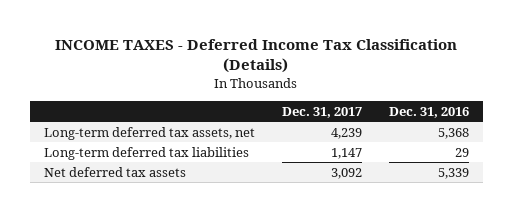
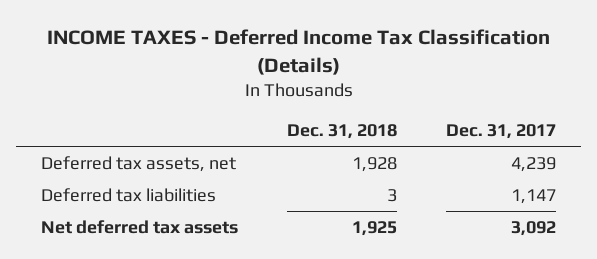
- | Dec. 31, 2017 | Dec. 31, 2016
+ | Dec. 31, 2018 | Dec. 31, 2017
- Long-term deferred tax assets, net | 4,239 | 5,368
- Long-term deferred tax liabilities | 1,147 | 29
+ Deferred tax assets, net | 1,928 | 4,239
+ Deferred tax liabilities | 3 | 1,147

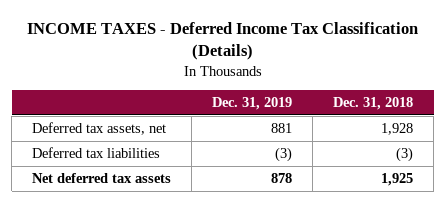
- | Dec. 31, 2018 | Dec. 31, 2017
+ | Dec. 31, 2019 | Dec. 31, 2018
- Deferred tax liabilities | 3 | 1,147
+ Deferred tax liabilities | (3) | (3)

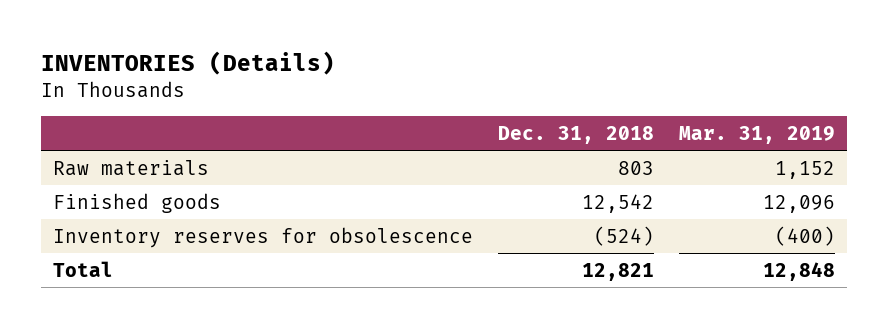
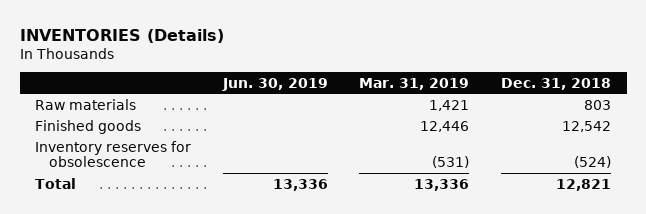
- | Dec. 31, 2018 | Mar. 31, 2019
+ | Jun. 30, 2019 | Mar. 31, 2019 | Dec. 31, 2018
- Raw materials | 803 | 1,152
- Finished goods | 12,542 | 12,096
- Inventory reserves for obsolescence | (524) | (400)
- Total | 12,821 | 12,848
+ Raw materials | | 1,421 | 803
+ Finished goods | | 12,446 | 12,542
+ Inventory reserves for obsolescence | | (531) | (524)
+ Total | 13,336 | 13,336 | 12,821

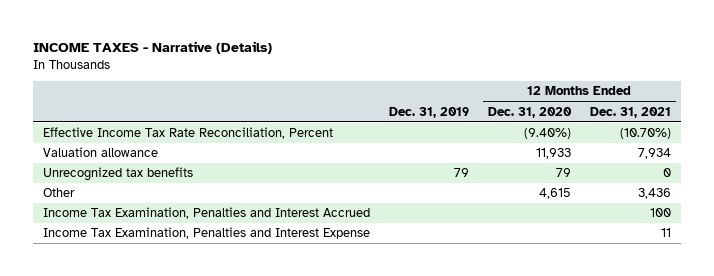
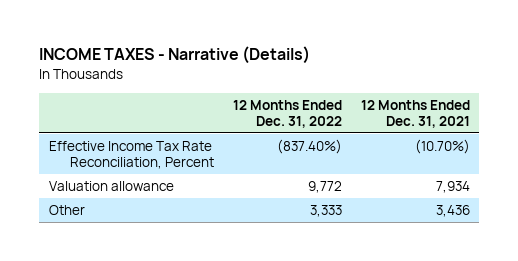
- | Dec. 31, 2019 | 12 Months Ended Dec. 31, 2020 | 12 Months Ended Dec. 31, 2021
+ | 12 Months Ended Dec. 31, 2022 | 12 Months Ended Dec. 31, 2021
- Unrecognized tax benefits | 79 | 79 | 0
- Income Tax Examination, Penalties and Interest Accrued | | | 100
- Income Tax Examination, Penalties and Interest Expense | | | 11

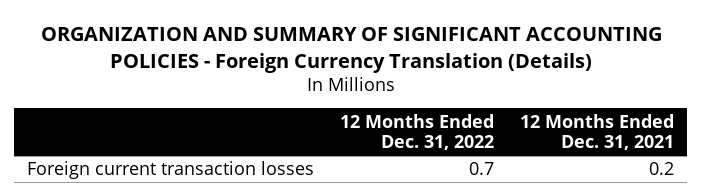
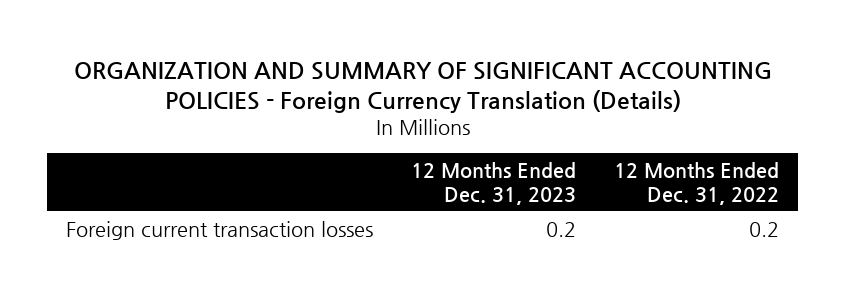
- | 12 Months Ended Dec. 31, 2022 | 12 Months Ended Dec. 31, 2021
+ | 12 Months Ended Dec. 31, 2023 | 12 Months Ended Dec. 31, 2022
- Foreign current transaction losses | 0.7 | 0.2
+ Foreign current transaction losses | 0.2 | 0.2

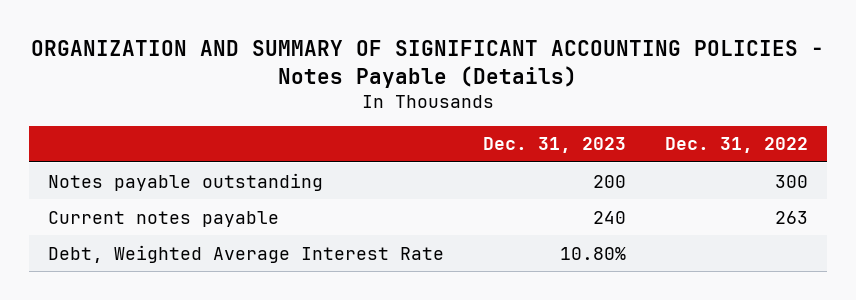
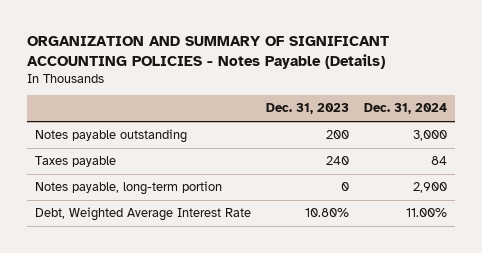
- | Dec. 31, 2023 | Dec. 31, 2022
+ | Dec. 31, 2023 | Dec. 31, 2024
- Current notes payable | 240 | 263
+ Taxes payable | 240 | 84
+ Notes payable, long-term portion | 0 | 2,900

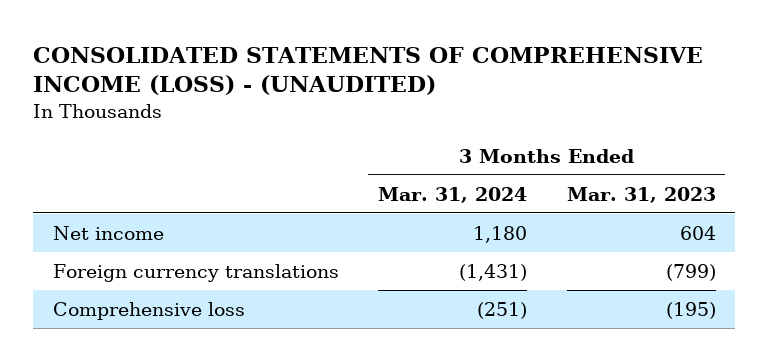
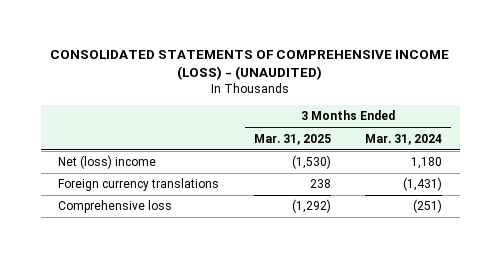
- | 3 Months Ended Mar. 31, 2024 | 3 Months Ended Mar. 31, 2023
+ | 3 Months Ended Mar. 31, 2025 | 3 Months Ended Mar. 31, 2024
- Net income | 1,180 | 604
+ Net (loss) income | (1,530) | 1,180

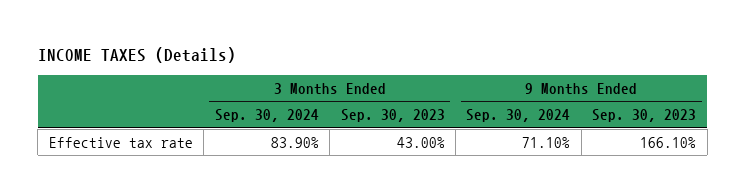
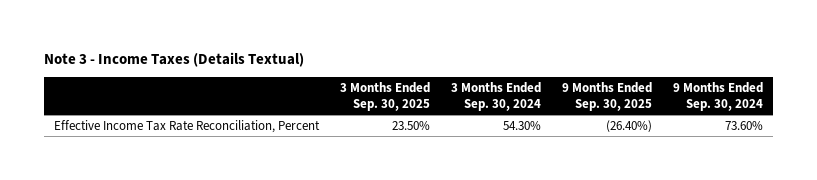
- INCOME TAXES (Details)
+ Note 3 - Income Taxes (Details Textual)
- | 3 Months Ended Sep. 30, 2024 | 3 Months Ended Sep. 30, 2023 | 9 Months Ended Sep. 30, 2024 | 9 Months Ended Sep. 30, 2023
+ | 3 Months Ended Sep. 30, 2025 | 3 Months Ended Sep. 30, 2024 | 9 Months Ended Sep. 30, 2025 | 9 Months Ended Sep. 30, 2024
- Effective tax rate | 83.90% | 43.00% | 71.10% | 166.10%
+ Effective Income Tax Rate Reconciliation, Percent | 23.50% | 54.30% | (26.40%) | 73.60%

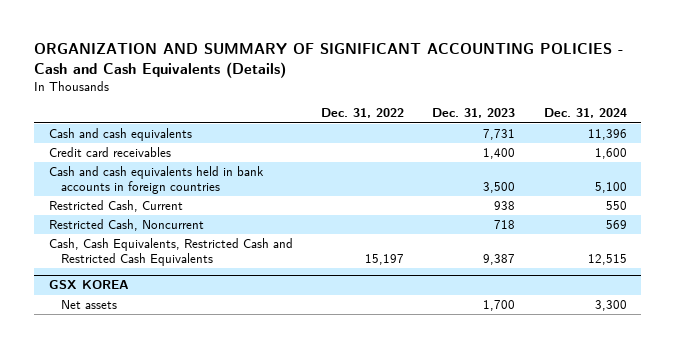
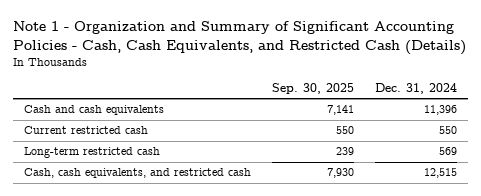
- ORGANIZATION AND SUMMARY OF SIGNIFICANT ACCOUNTING POLICIES - Cash and Cash Equivalents (Details)
+ Note 1 - Organization and Summary of Significant Accounting Policies - Cash, Cash Equivalents, and Restricted Cash (Details)
- | Dec. 31, 2022 | Dec. 31, 2023 | Dec. 31, 2024
+ | Sep. 30, 2025 | Dec. 31, 2024
- Credit card receivables | | 1,400 | 1,600
- Cash and cash equivalents held in bank accounts in foreign countries | | 3,500 | 5,100
- Restricted Cash, Current | | 938 | 550
- Restricted Cash, Noncurrent | | 718 | 569
- Cash, Cash Equivalents, Restricted Cash and Restricted Cash Equivalents | 15,197 | 9,387 | 12,515
- GSX KOREA
- Net assets | | 1,700 | 3,300
+ Current restricted cash | 550 | 550
+ Long-term restricted cash | 239 | 569
+ Cash, cash equivalents, and restricted cash | 7,930 | 12,515

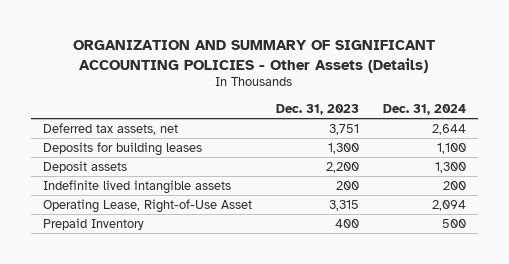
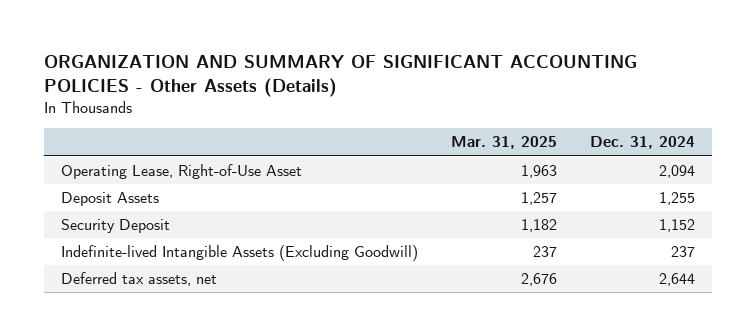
- | Dec. 31, 2023 | Dec. 31, 2024
+ | Mar. 31, 2025 | Dec. 31, 2024
- Deposits for building leases | 1,300 | 1,100
- Deposit assets | 2,200 | 1,300
- Indefinite lived intangible assets | 200 | 200
- Prepaid Inventory | 400 | 500
+ Deposit Assets | 1,257 | 1,255
+ Security Deposit | 1,182 | 1,152
+ Indefinite-lived Intangible Assets (Excluding Goodwill) | 237 | 237
moved down: Deferred tax assets, net | 2,676 | 2,644

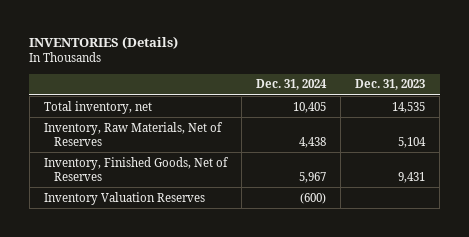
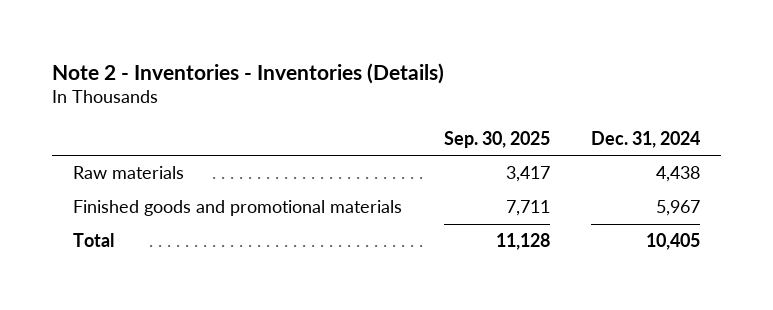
- INVENTORIES (Details)
+ Note 2 - Inventories - Inventories (Details)
- | Dec. 31, 2024 | Dec. 31, 2023
+ | Sep. 30, 2025 | Dec. 31, 2024
- Total inventory, net | 10,405 | 14,535
- Inventory, Raw Materials, Net of Reserves | 4,438 | 5,104
- Inventory, Finished Goods, Net of Reserves | 5,967 | 9,431
- Inventory Valuation Reserves | (600) |
+ Raw materials | 3,417 | 4,438
+ Finished goods and promotional materials | 7,711 | 5,967
+ Total | 11,128 | 10,405

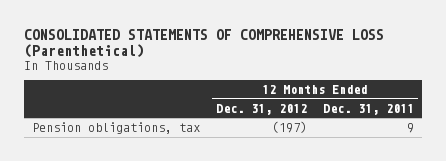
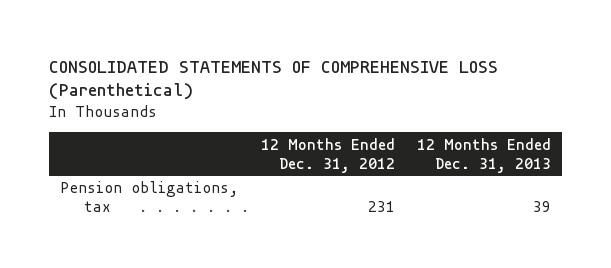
- | 12 Months Ended Dec. 31, 2012 | 12 Months Ended Dec. 31, 2011
+ | 12 Months Ended Dec. 31, 2012 | 12 Months Ended Dec. 31, 2013
- Pension obligations, tax | (197) | 9
+ Pension obligations, tax | 231 | 39

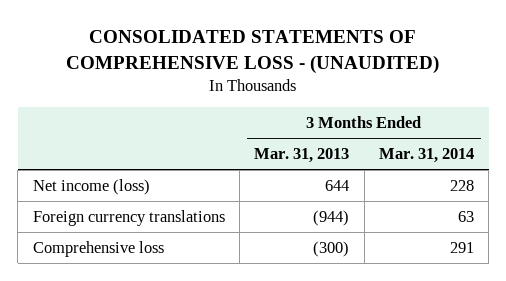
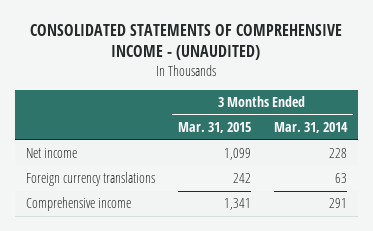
- CONSOLIDATED STATEMENTS OF COMPREHENSIVE LOSS - (UNAUDITED)
+ CONSOLIDATED STATEMENTS OF COMPREHENSIVE INCOME - (UNAUDITED)
- | 3 Months Ended Mar. 31, 2013 | 3 Months Ended Mar. 31, 2014
+ | 3 Months Ended Mar. 31, 2015 | 3 Months Ended Mar. 31, 2014
- Net income (loss) | 644 | 228
+ Net income | 1,099 | 228
- Comprehensive loss | (300) | 291
+ Comprehensive income | 1,341 | 291

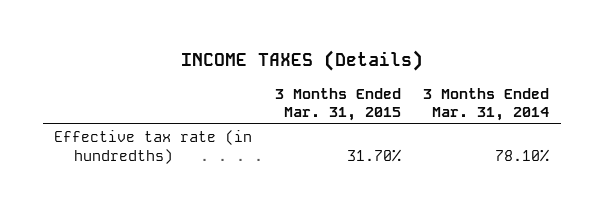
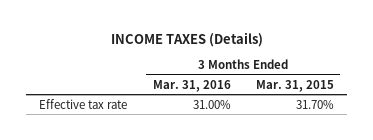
- | 3 Months Ended Mar. 31, 2015 | 3 Months Ended Mar. 31, 2014
+ | 3 Months Ended Mar. 31, 2016 | 3 Months Ended Mar. 31, 2015
- Effective tax rate (in hundredths) | 31.70% | 78.10%
+ Effective tax rate | 31.00% | 31.70%

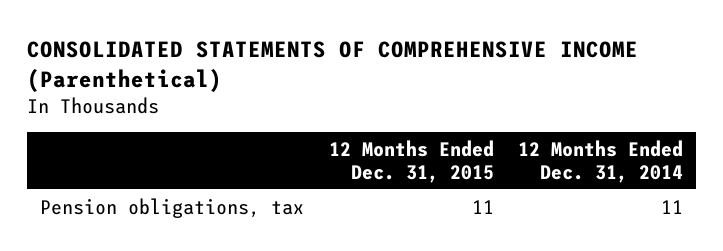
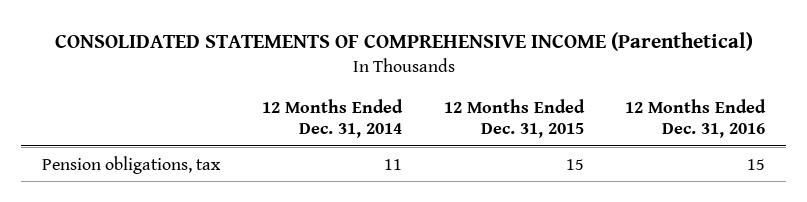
- | 12 Months Ended Dec. 31, 2015 | 12 Months Ended Dec. 31, 2014
+ | 12 Months Ended Dec. 31, 2014 | 12 Months Ended Dec. 31, 2015 | 12 Months Ended Dec. 31, 2016
- Pension obligations, tax | 11 | 11
+ Pension obligations, tax | 11 | 15 | 15

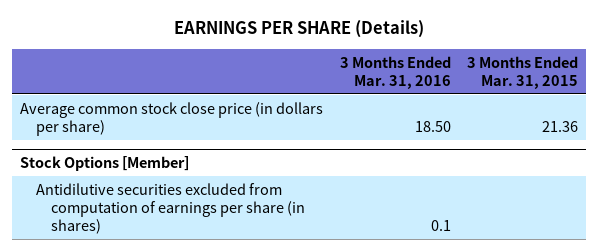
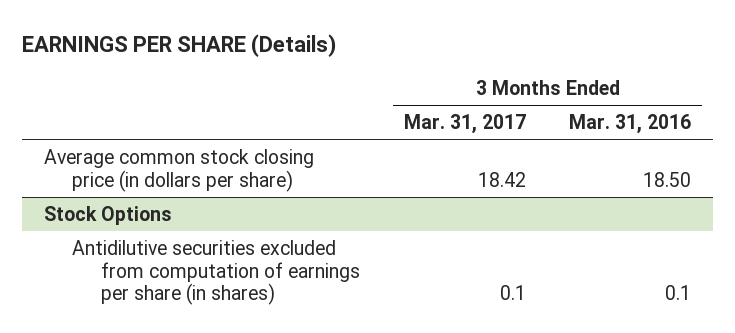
- | 3 Months Ended Mar. 31, 2016 | 3 Months Ended Mar. 31, 2015
+ | 3 Months Ended Mar. 31, 2017 | 3 Months Ended Mar. 31, 2016
- Average common stock close price (in dollars per share) | 18.50 | 21.36
- Stock Options [Member]
+ Average common stock closing price (in dollars per share) | 18.42 | 18.50
+ Stock Options

